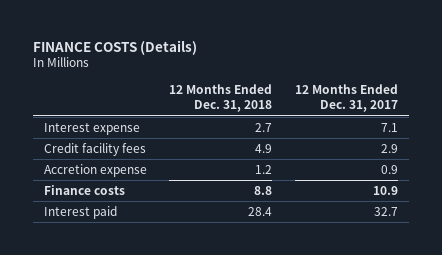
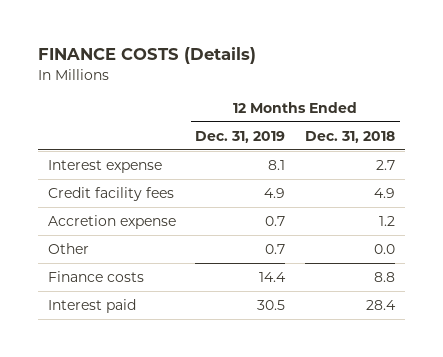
- | 12 Months Ended Dec. 31, 2018 | 12 Months Ended Dec. 31, 2017
+ | 12 Months Ended Dec. 31, 2019 | 12 Months Ended Dec. 31, 2018
+ Other | 0.7 | 0.0

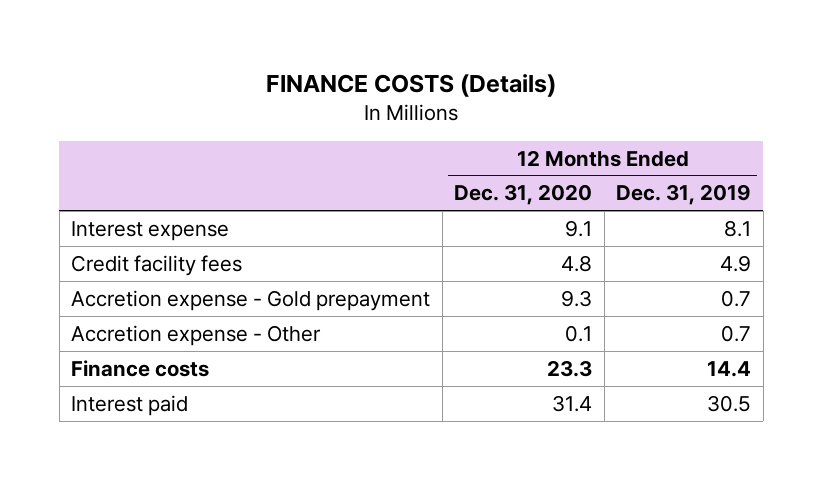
- | 12 Months Ended Dec. 31, 2019 | 12 Months Ended Dec. 31, 2018
+ | 12 Months Ended Dec. 31, 2020 | 12 Months Ended Dec. 31, 2019
- Accretion expense | 0.7 | 1.2
- Other | 0.7 | 0.0
+ Accretion expense - Gold prepayment | 9.3 | 0.7
+ Accretion expense - Other | 0.1 | 0.7

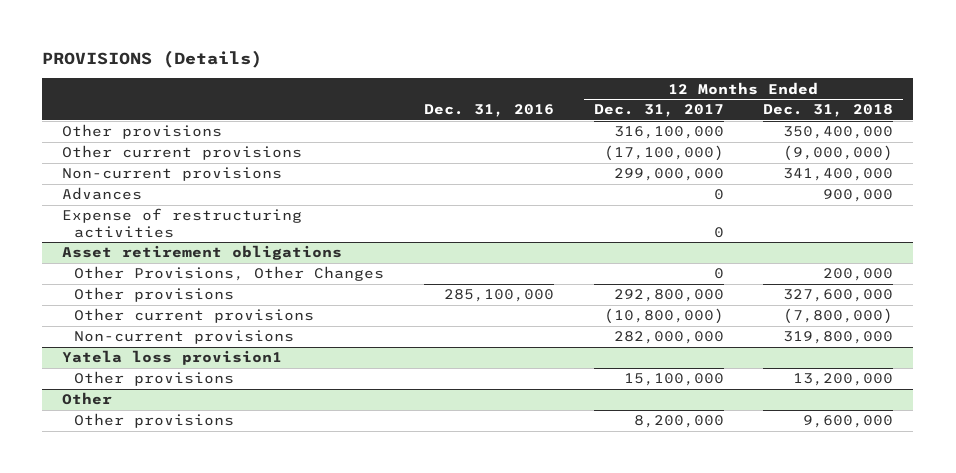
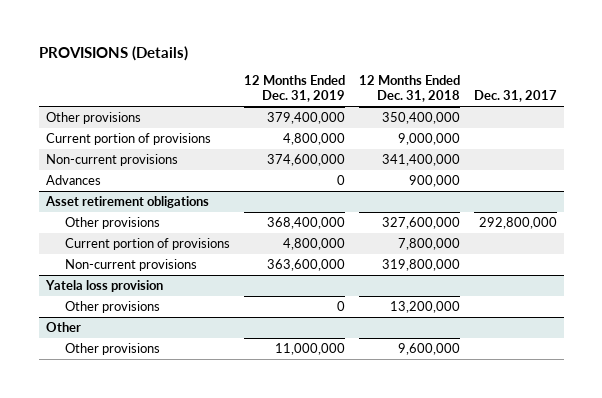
- | Dec. 31, 2016 | 12 Months Ended Dec. 31, 2017 | 12 Months Ended Dec. 31, 2018
+ | 12 Months Ended Dec. 31, 2019 | 12 Months Ended Dec. 31, 2018 | Dec. 31, 2017
- Other current provisions | | (17,100,000) | (9,000,000)
+ Current portion of provisions | 4,800,000 | 9,000,000 |
- Expense of restructuring activities | | 0 |
@ Asset retirement obligations
- Other Provisions, Other Changes | | 0 | 200,000
- Other current provisions | | (10,800,000) | (7,800,000)
+ Current portion of provisions | 4,800,000 | 7,800,000 |
- Yatela loss provision1
+ Yatela loss provision

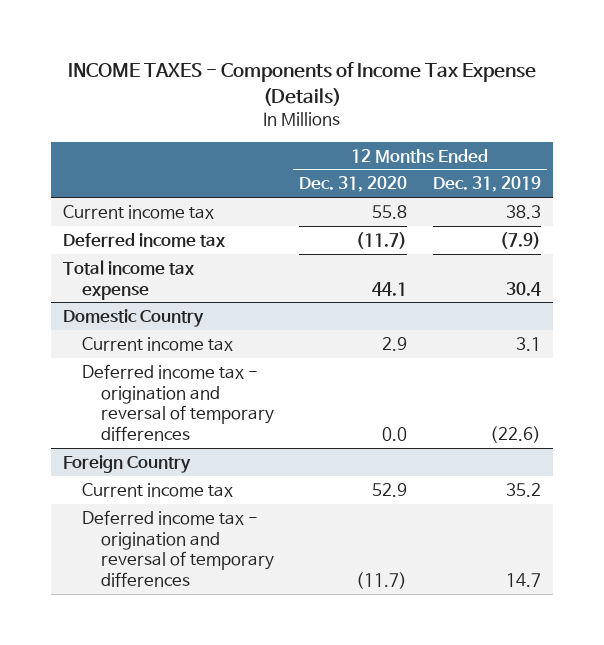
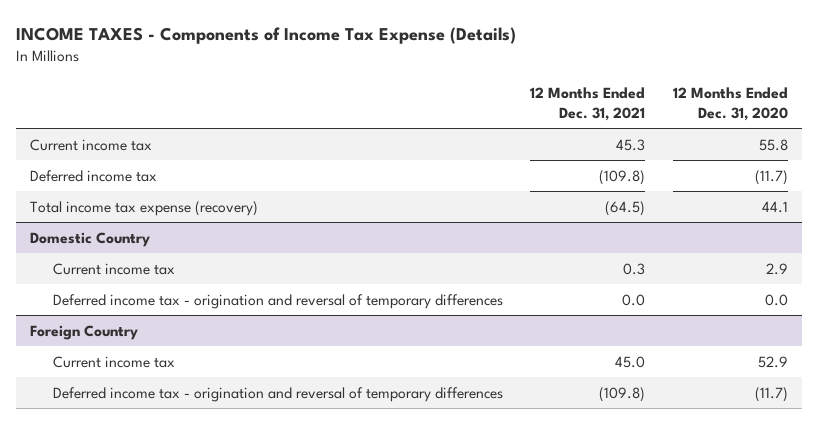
- | 12 Months Ended Dec. 31, 2020 | 12 Months Ended Dec. 31, 2019
+ | 12 Months Ended Dec. 31, 2021 | 12 Months Ended Dec. 31, 2020
- Total income tax expense | 44.1 | 30.4
+ Total income tax expense (recovery) | (64.5) | 44.1

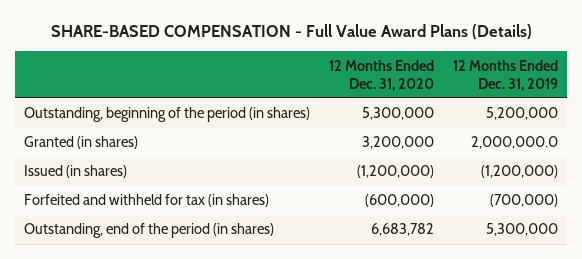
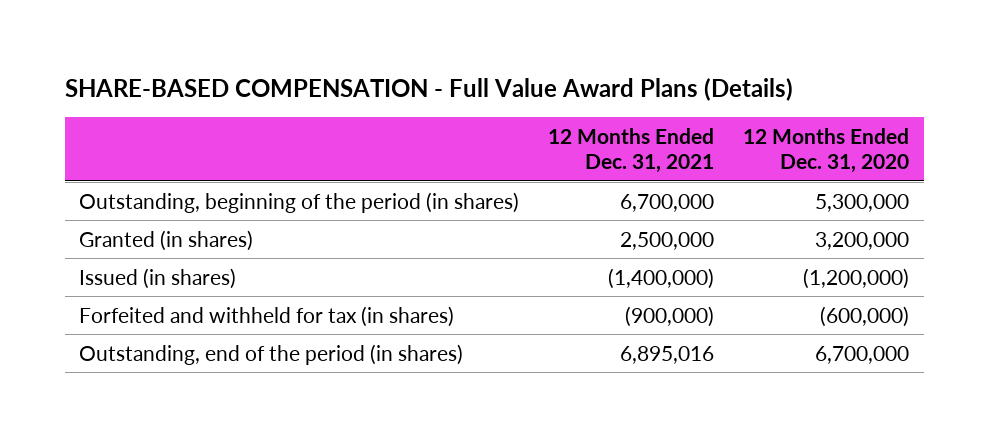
- | 12 Months Ended Dec. 31, 2020 | 12 Months Ended Dec. 31, 2019
+ | 12 Months Ended Dec. 31, 2021 | 12 Months Ended Dec. 31, 2020
- Outstanding, end of the period (in shares) | 6,683,782 | 5,300,000
+ Outstanding, end of the period (in shares) | 6,895,016 | 6,700,000

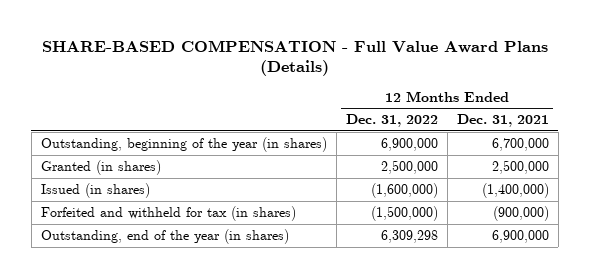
- | 12 Months Ended Dec. 31, 2021 | 12 Months Ended Dec. 31, 2020
+ | 12 Months Ended Dec. 31, 2022 | 12 Months Ended Dec. 31, 2021
- Outstanding, beginning of the period (in shares) | 6,700,000 | 5,300,000
+ Outstanding, beginning of the year (in shares) | 6,900,000 | 6,700,000
- Outstanding, end of the period (in shares) | 6,895,016 | 6,700,000
+ Outstanding, end of the year (in shares) | 6,309,298 | 6,900,000

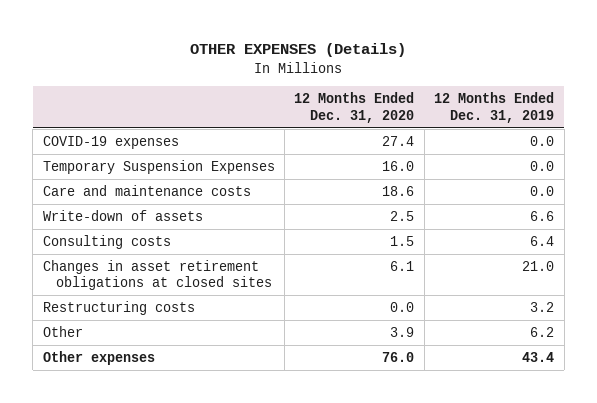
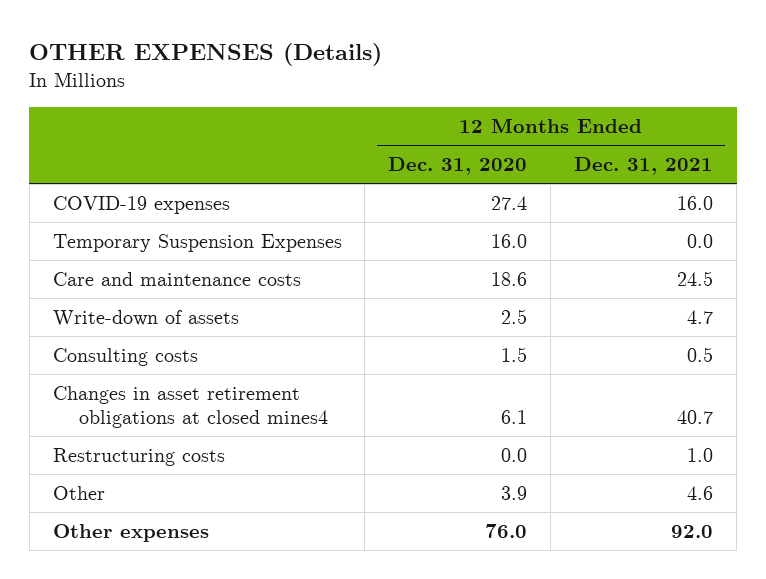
- | 12 Months Ended Dec. 31, 2020 | 12 Months Ended Dec. 31, 2019
+ | 12 Months Ended Dec. 31, 2020 | 12 Months Ended Dec. 31, 2021
- Changes in asset retirement obligations at closed sites | 6.1 | 21.0
+ Changes in asset retirement obligations at closed mines4 | 6.1 | 40.7

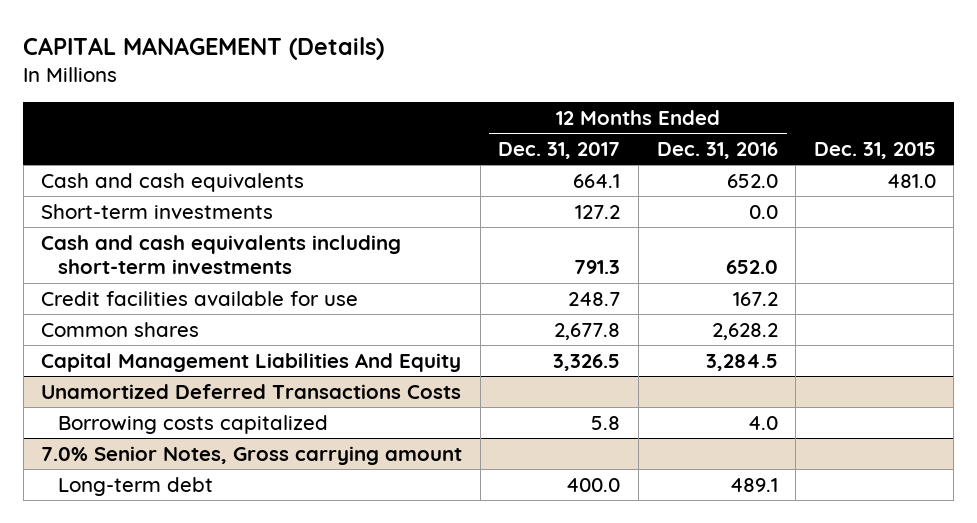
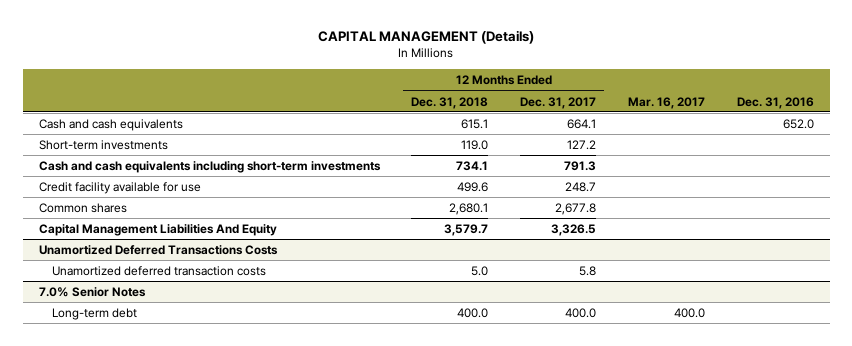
- | 12 Months Ended Dec. 31, 2017 | 12 Months Ended Dec. 31, 2016 | Dec. 31, 2015
+ | 12 Months Ended Dec. 31, 2018 | 12 Months Ended Dec. 31, 2017 | Mar. 16, 2017 | Dec. 31, 2016
- Credit facilities available for use | 248.7 | 167.2 |
+ Credit facility available for use | 499.6 | 248.7 | |
@ Unamortized Deferred Transactions Costs
- Borrowing costs capitalized | 5.8 | 4.0 |
- 7.0% Senior Notes, Gross carrying amount
@ Unamortized Deferred Transactions Costs
+ Unamortized deferred transaction costs | 5.0 | 5.8 | |
+ 7.0% Senior Notes

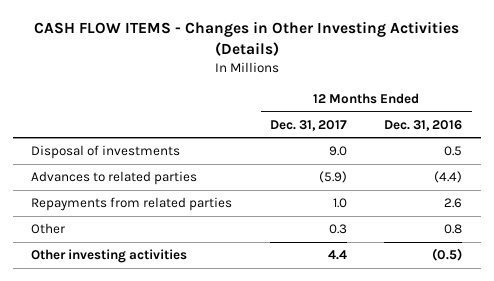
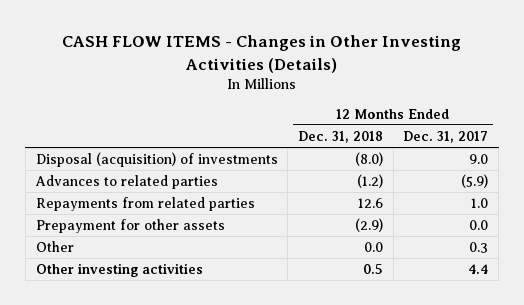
- | 12 Months Ended Dec. 31, 2017 | 12 Months Ended Dec. 31, 2016
+ | 12 Months Ended Dec. 31, 2018 | 12 Months Ended Dec. 31, 2017
- Disposal of investments | 9.0 | 0.5
+ Disposal (acquisition) of investments | (8.0) | 9.0
+ Prepayment for other assets | (2.9) | 0.0

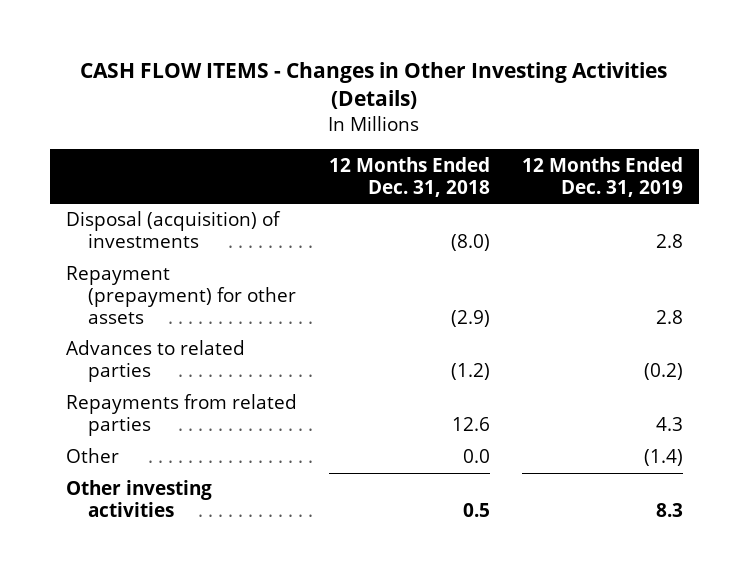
- | 12 Months Ended Dec. 31, 2018 | 12 Months Ended Dec. 31, 2017
+ | 12 Months Ended Dec. 31, 2018 | 12 Months Ended Dec. 31, 2019
+ Repayment (prepayment) for other assets | (2.9) | 2.8
- Prepayment for other assets | (2.9) | 0.0

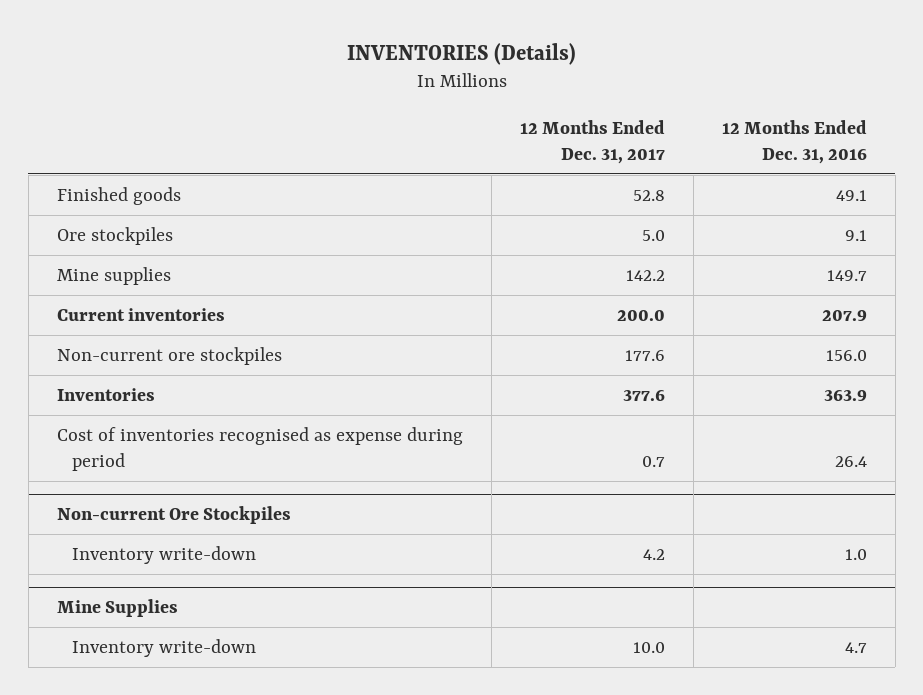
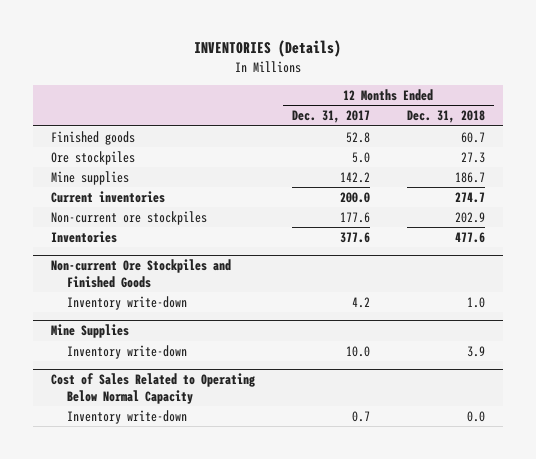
- | 12 Months Ended Dec. 31, 2017 | 12 Months Ended Dec. 31, 2016
+ | 12 Months Ended Dec. 31, 2017 | 12 Months Ended Dec. 31, 2018
- Cost of inventories recognised as expense during period | 0.7 | 26.4
- Non-current Ore Stockpiles
+ Non-current Ore Stockpiles and Finished Goods
+ Cost of Sales Related to Operating Below Normal Capacity
+ Inventory write-down | 0.7 | 0.0

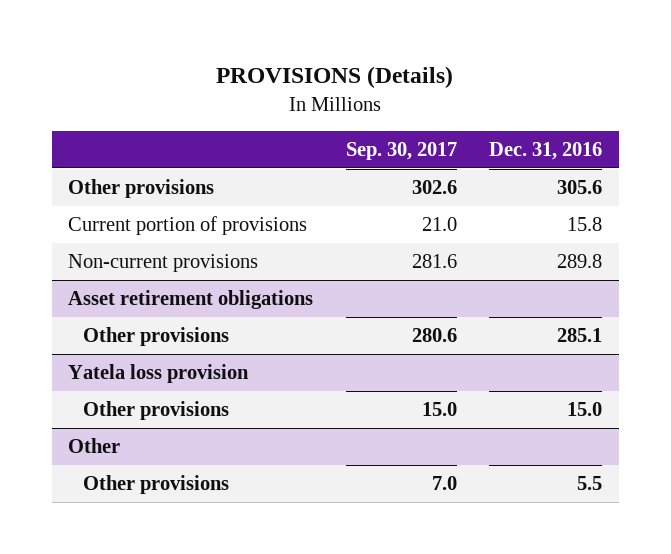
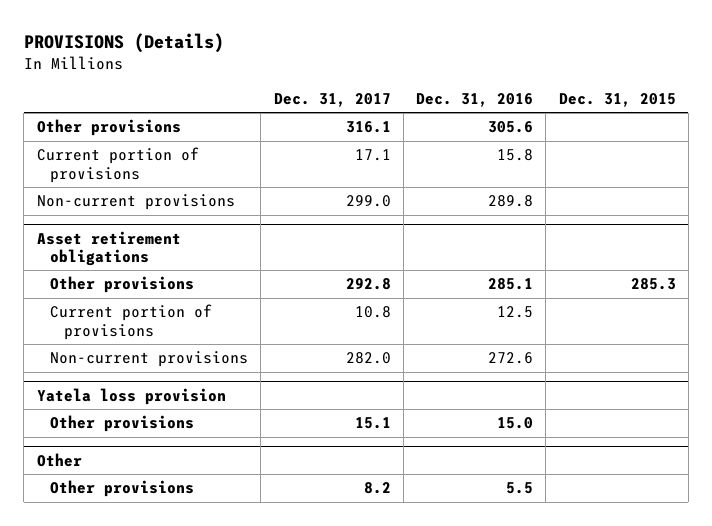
- | Sep. 30, 2017 | Dec. 31, 2016
+ | Dec. 31, 2017 | Dec. 31, 2016 | Dec. 31, 2015
@ Asset retirement obligations
+ Current portion of provisions | 10.8 | 12.5 |
+ Non-current provisions | 282.0 | 272.6 |

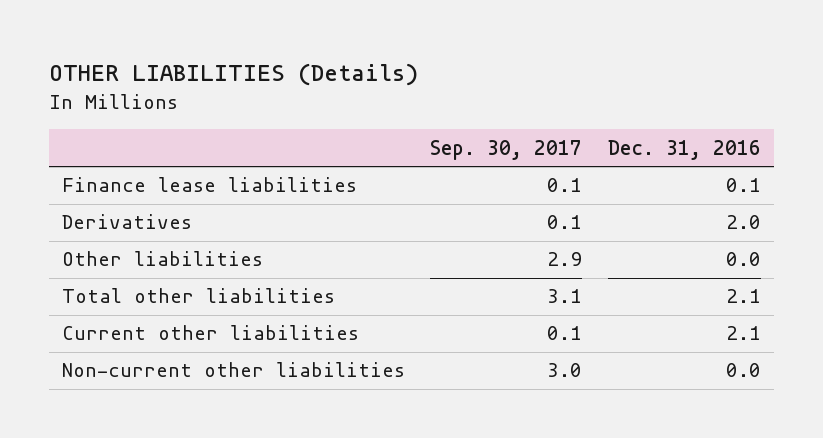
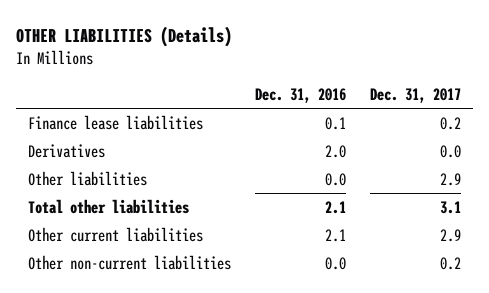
- | Sep. 30, 2017 | Dec. 31, 2016
+ | Dec. 31, 2016 | Dec. 31, 2017
- Current other liabilities | 0.1 | 2.1
- Non-current other liabilities | 3.0 | 0.0
+ Other current liabilities | 2.1 | 2.9
+ Other non-current liabilities | 0.0 | 0.2

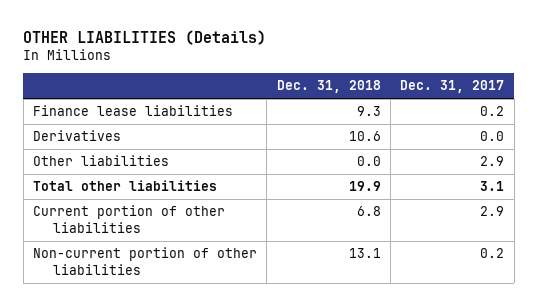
- | Dec. 31, 2016 | Dec. 31, 2017
+ | Dec. 31, 2018 | Dec. 31, 2017
- Other current liabilities | 2.1 | 2.9
- Other non-current liabilities | 0.0 | 0.2
+ Current portion of other liabilities | 6.8 | 2.9
+ Non-current portion of other liabilities | 13.1 | 0.2

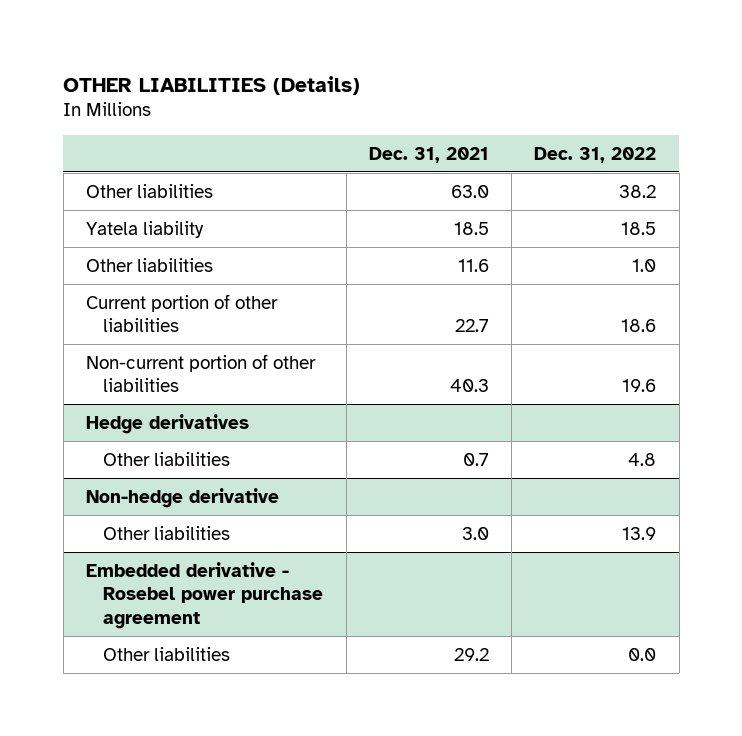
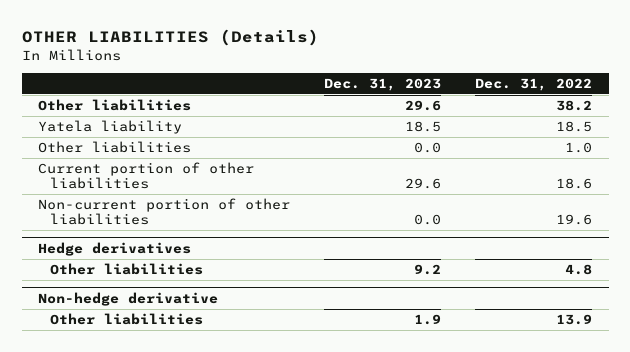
- | Dec. 31, 2021 | Dec. 31, 2022
+ | Dec. 31, 2023 | Dec. 31, 2022
- Embedded derivative - Rosebel power purchase agreement
- Other liabilities | 29.2 | 0.0

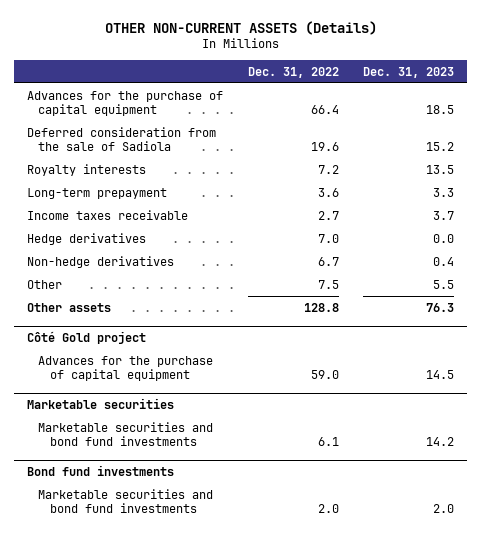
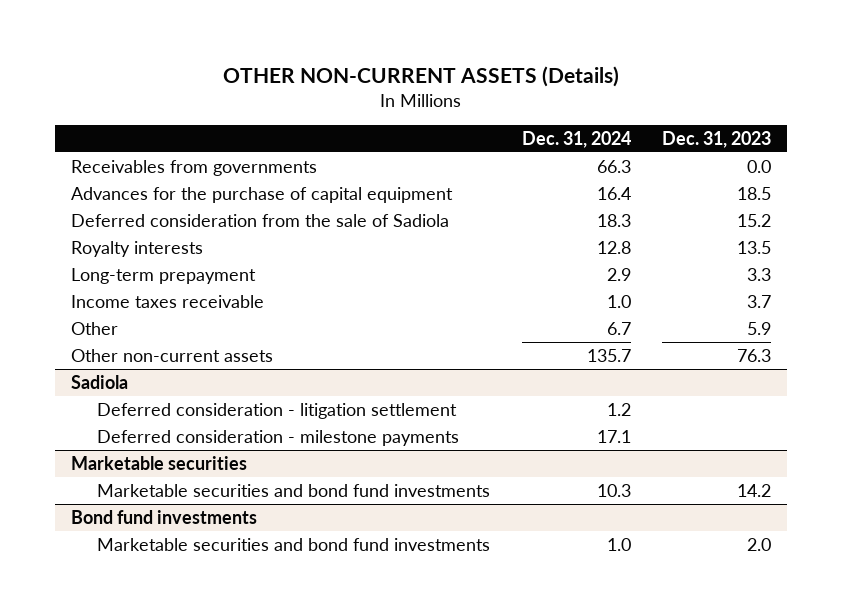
- | Dec. 31, 2022 | Dec. 31, 2023
+ | Dec. 31, 2024 | Dec. 31, 2023
+ Receivables from governments | 66.3 | 0.0
- Hedge derivatives | 7.0 | 0.0
- Non-hedge derivatives | 6.7 | 0.4
- Other | 7.5 | 5.5
- Other assets | 128.8 | 76.3
- Côté Gold project
- Advances for the purchase of capital equipment | 59.0 | 14.5
+ Other | 6.7 | 5.9
+ Other non-current assets | 135.7 | 76.3
+ Sadiola
+ Deferred consideration - litigation settlement | 1.2 |
+ Deferred consideration - milestone payments | 17.1 |

